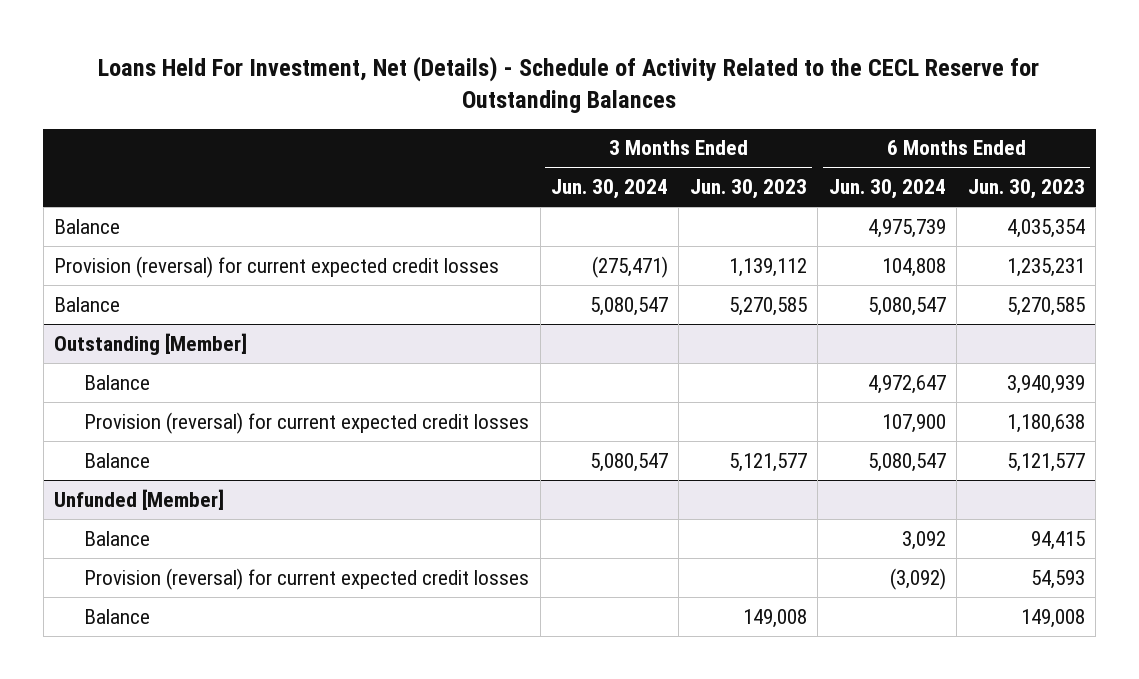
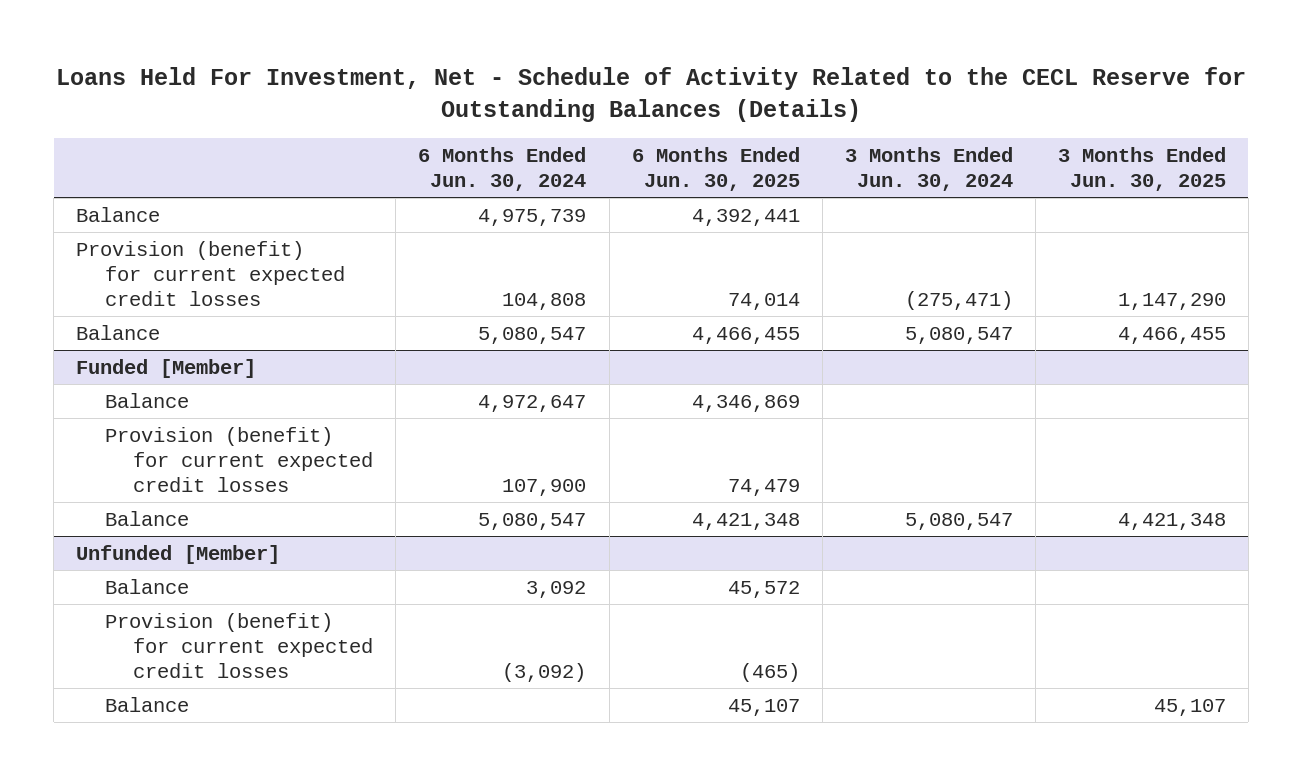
- Loans Held For Investment, Net (Details) - Schedule of Activity Related to the CECL Reserve for Outstanding Balances
+ Loans Held For Investment, Net - Schedule of Activity Related to the CECL Reserve for Outstanding Balances (Details)
- | 3 Months Ended Jun. 30, 2024 | 3 Months Ended Jun. 30, 2023 | 6 Months Ended Jun. 30, 2024 | 6 Months Ended Jun. 30, 2023
+ | 6 Months Ended Jun. 30, 2024 | 6 Months Ended Jun. 30, 2025 | 3 Months Ended Jun. 30, 2024 | 3 Months Ended Jun. 30, 2025
- Provision (reversal) for current expected credit losses | (275,471) | 1,139,112 | 104,808 | 1,235,231
+ Provision (benefit) for current expected credit losses | 104,808 | 74,014 | (275,471) | 1,147,290
- Outstanding [Member]
+ Funded [Member]
- Provision (reversal) for current expected credit losses | | | 107,900 | 1,180,638
+ Provision (benefit) for current expected credit losses | 107,900 | 74,479 | |
@ Unfunded [Member]
- Provision (reversal) for current expected credit losses | | | (3,092) | 54,593
+ Provision (benefit) for current expected credit losses | (3,092) | (465) | |

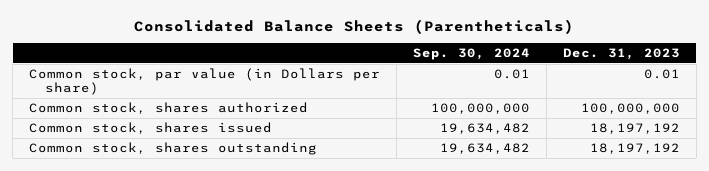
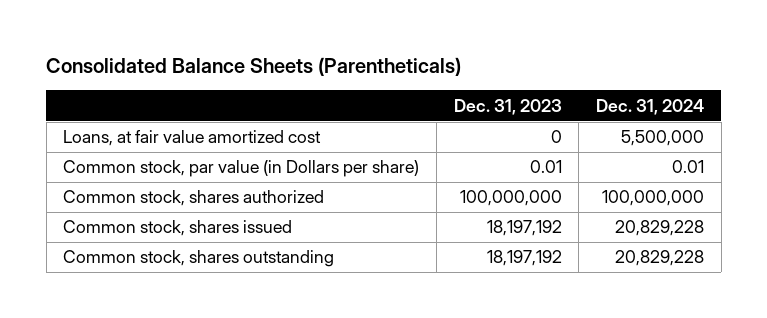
- | Sep. 30, 2024 | Dec. 31, 2023
+ | Dec. 31, 2023 | Dec. 31, 2024
+ Loans, at fair value amortized cost | 0 | 5,500,000

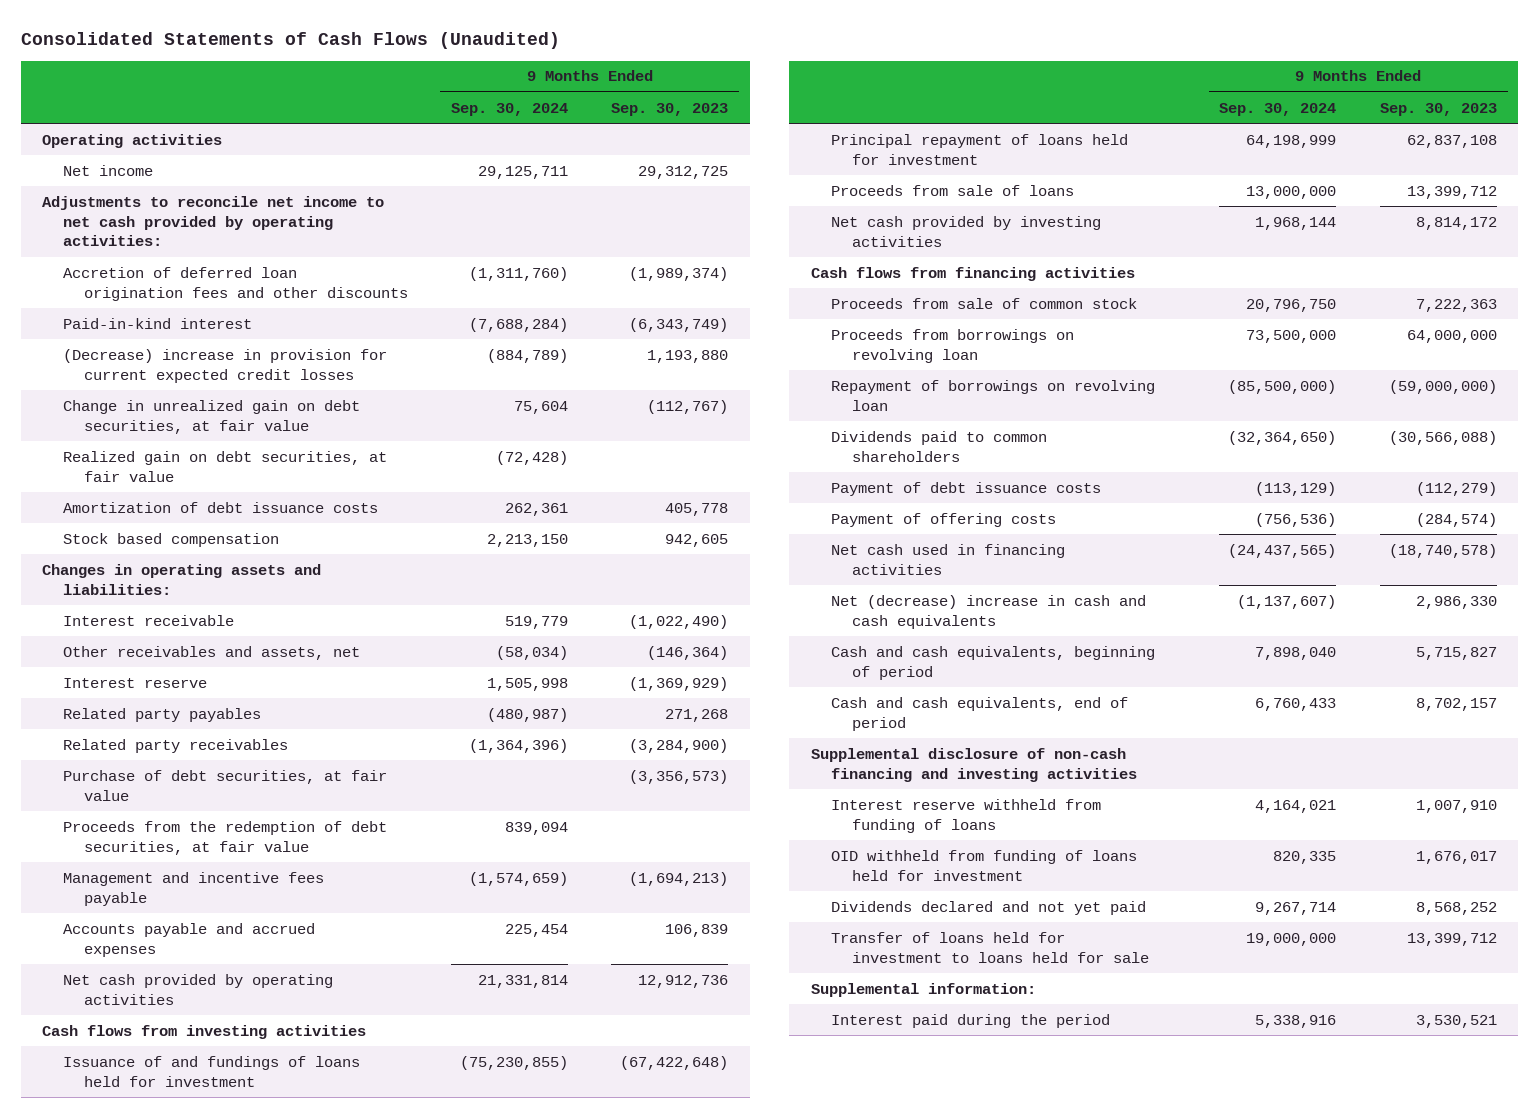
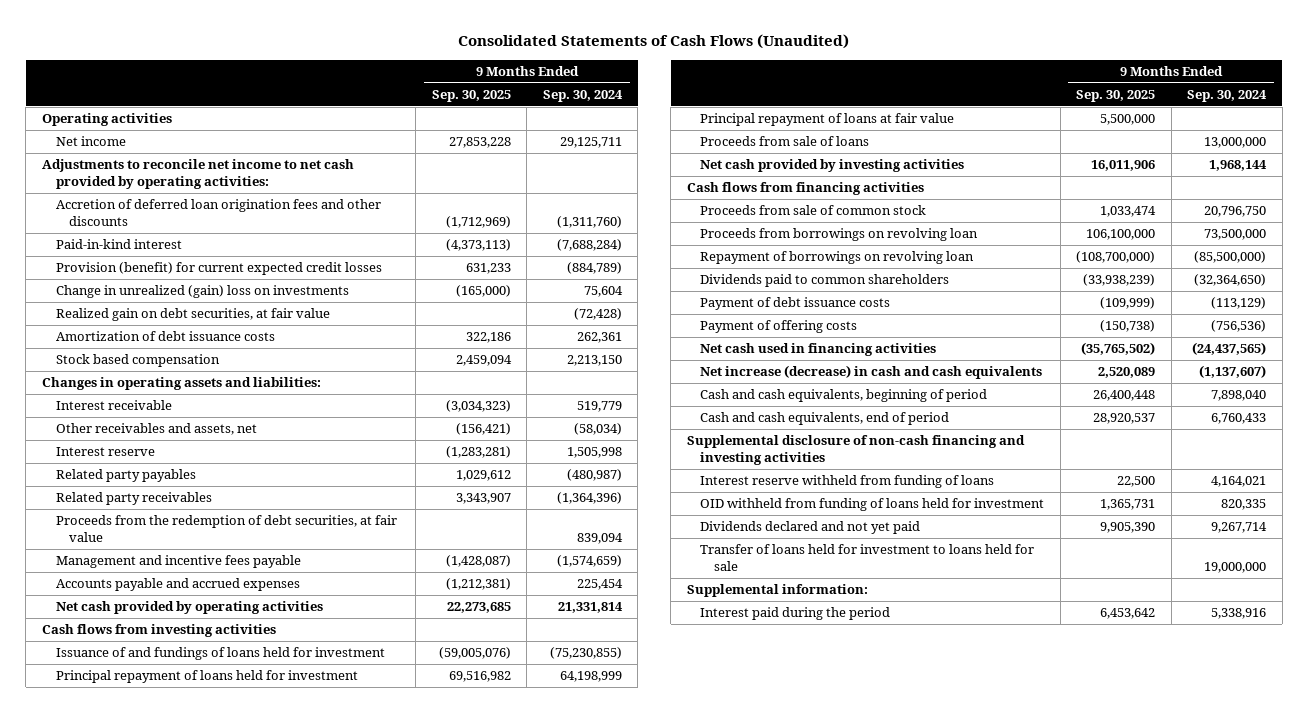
- | 9 Months Ended Sep. 30, 2024 | 9 Months Ended Sep. 30, 2023
+ | 9 Months Ended Sep. 30, 2025 | 9 Months Ended Sep. 30, 2024
- (Decrease) increase in provision for current expected credit losses | (884,789) | 1,193,880
- Change in unrealized gain on debt securities, at fair value | 75,604 | (112,767)
+ Provision (benefit) for current expected credit losses | 631,233 | (884,789)
+ Change in unrealized (gain) loss on investments | (165,000) | 75,604
- Purchase of debt securities, at fair value | | (3,356,573)
+ Principal repayment of loans at fair value | 5,500,000 |
- Net (decrease) increase in cash and cash equivalents | (1,137,607) | 2,986,330
+ Net increase (decrease) in cash and cash equivalents | 2,520,089 | (1,137,607)

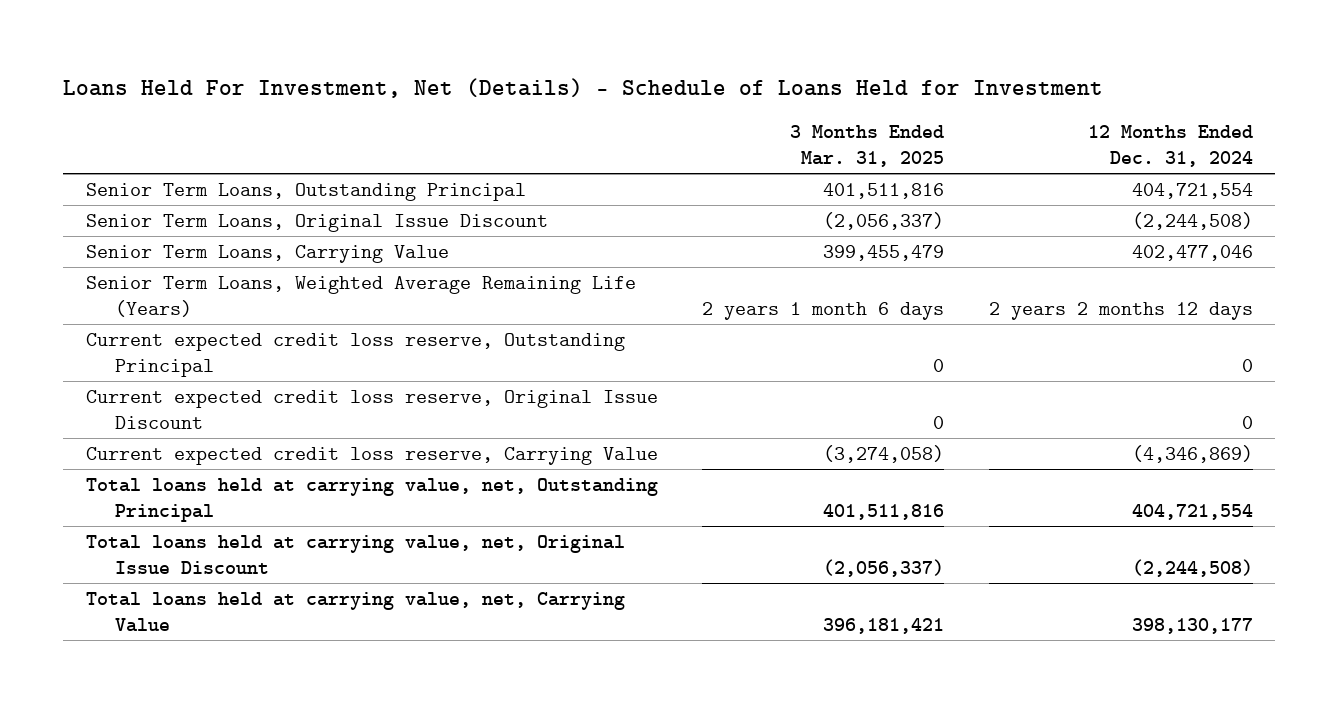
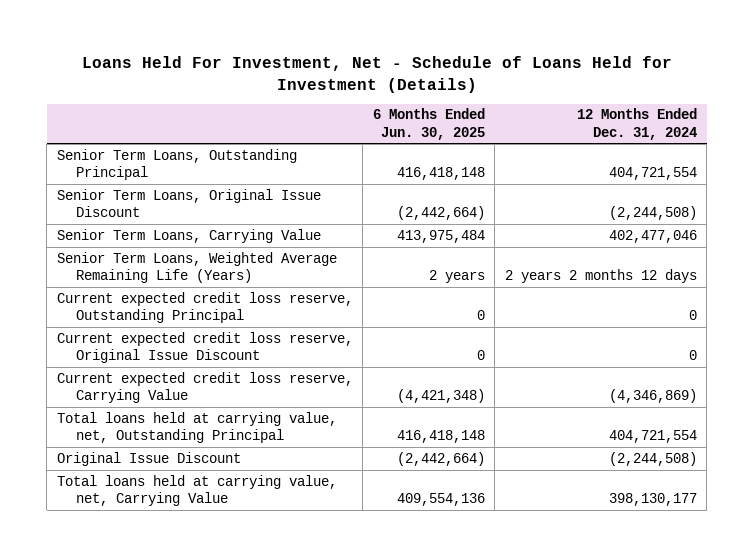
- Loans Held For Investment, Net (Details) - Schedule of Loans Held for Investment
+ Loans Held For Investment, Net - Schedule of Loans Held for Investment (Details)
- | 3 Months Ended Mar. 31, 2025 | 12 Months Ended Dec. 31, 2024
+ | 6 Months Ended Jun. 30, 2025 | 12 Months Ended Dec. 31, 2024
- Total loans held at carrying value, net, Original Issue Discount | (2,056,337) | (2,244,508)
+ Original Issue Discount | (2,442,664) | (2,244,508)

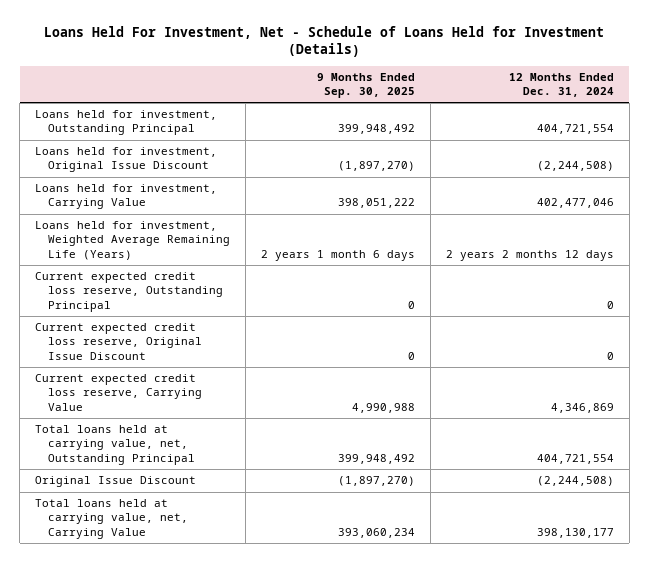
- | 6 Months Ended Jun. 30, 2025 | 12 Months Ended Dec. 31, 2024
+ | 9 Months Ended Sep. 30, 2025 | 12 Months Ended Dec. 31, 2024
- Senior Term Loans, Outstanding Principal | 416,418,148 | 404,721,554
- Senior Term Loans, Original Issue Discount | (2,442,664) | (2,244,508)
- Senior Term Loans, Carrying Value | 413,975,484 | 402,477,046
- Senior Term Loans, Weighted Average Remaining Life (Years) | 2 years | 2 years 2 months 12 days
+ Loans held for investment, Outstanding Principal | 399,948,492 | 404,721,554
+ Loans held for investment, Original Issue Discount | (1,897,270) | (2,244,508)
+ Loans held for investment, Carrying Value | 398,051,222 | 402,477,046
+ Loans held for investment, Weighted Average Remaining Life (Years) | 2 years 1 month 6 days | 2 years 2 months 12 days
- Current expected credit loss reserve, Carrying Value | (4,421,348) | (4,346,869)
+ Current expected credit loss reserve, Carrying Value | 4,990,988 | 4,346,869

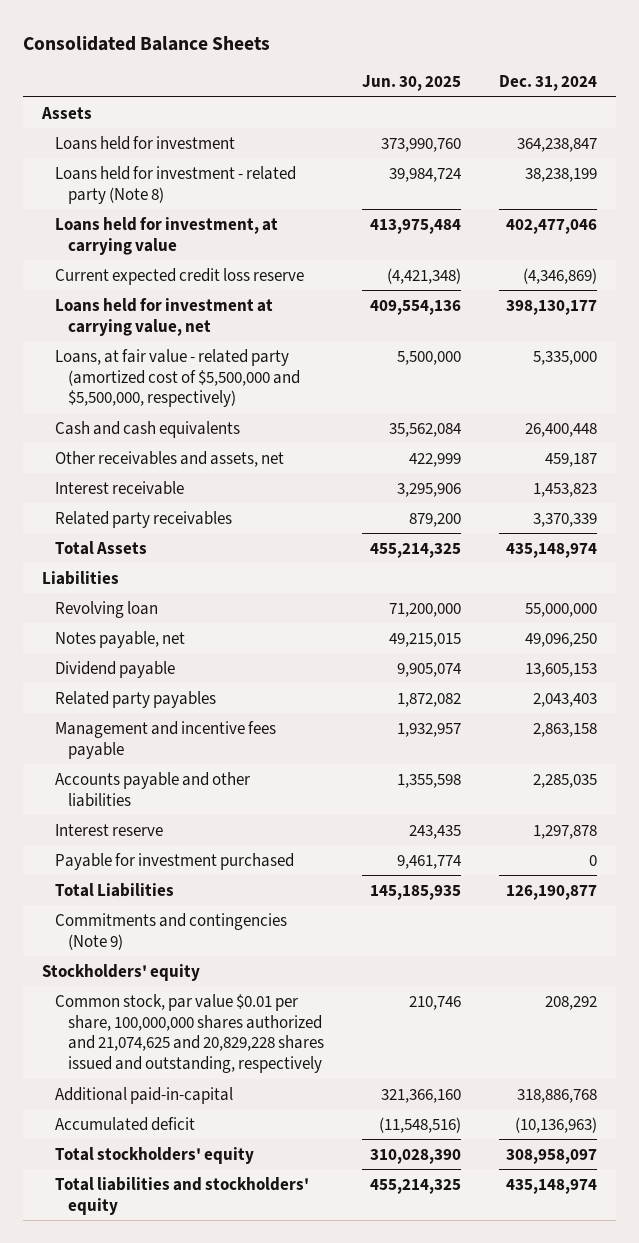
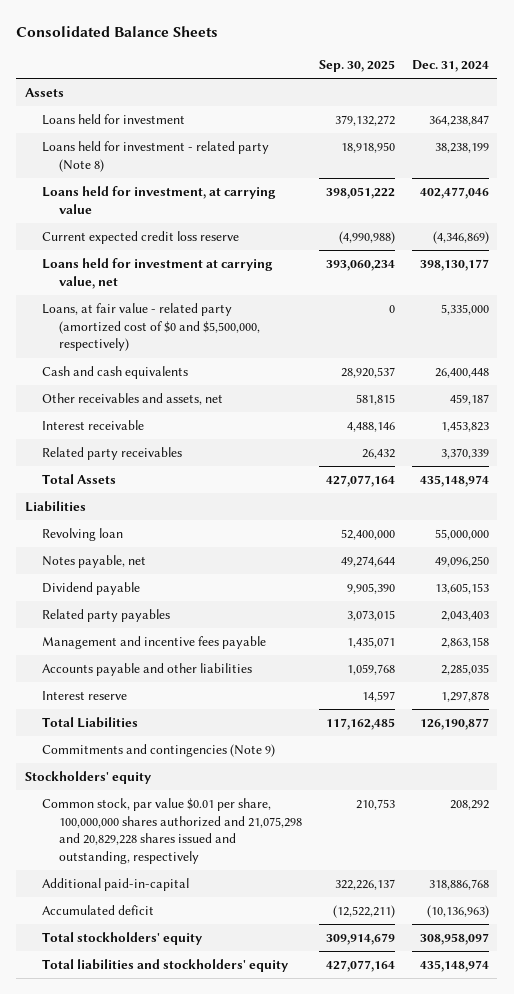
- | Jun. 30, 2025 | Dec. 31, 2024
+ | Sep. 30, 2025 | Dec. 31, 2024
- Loans, at fair value - related party (amortized cost of $5,500,000 and $5,500,000, respectively) | 5,500,000 | 5,335,000
+ Loans, at fair value - related party (amortized cost of $0 and $5,500,000, respectively) | 0 | 5,335,000
- Payable for investment purchased | 9,461,774 | 0
- Common stock, par value $0.01 per share, 100,000,000 shares authorized and 21,074,625 and 20,829,228 shares issued and outstanding, respectively | 210,746 | 208,292
+ Common stock, par value $0.01 per share, 100,000,000 shares authorized and 21,075,298 and 20,829,228 shares issued and outstanding, respectively | 210,753 | 208,292

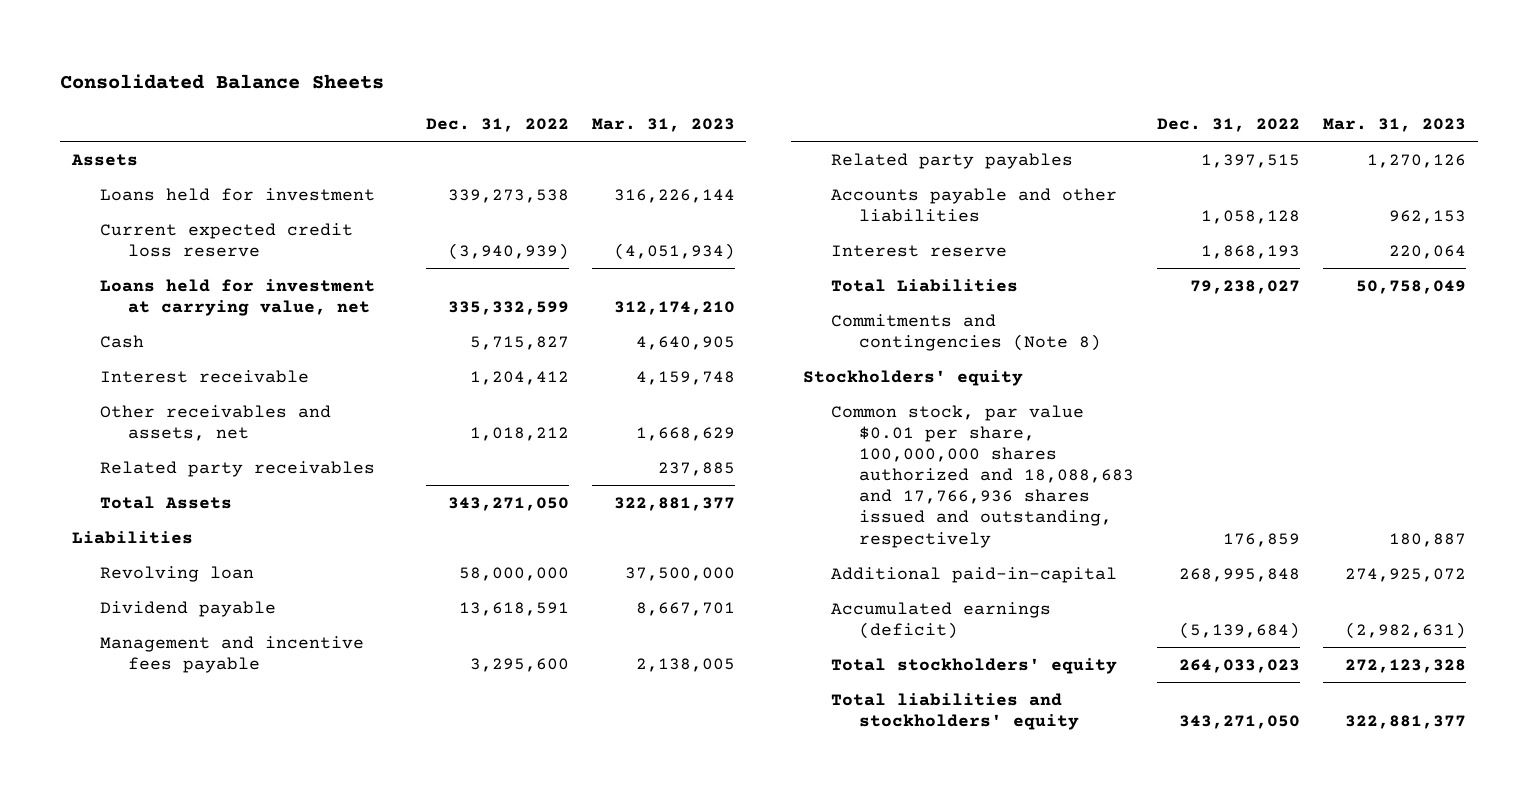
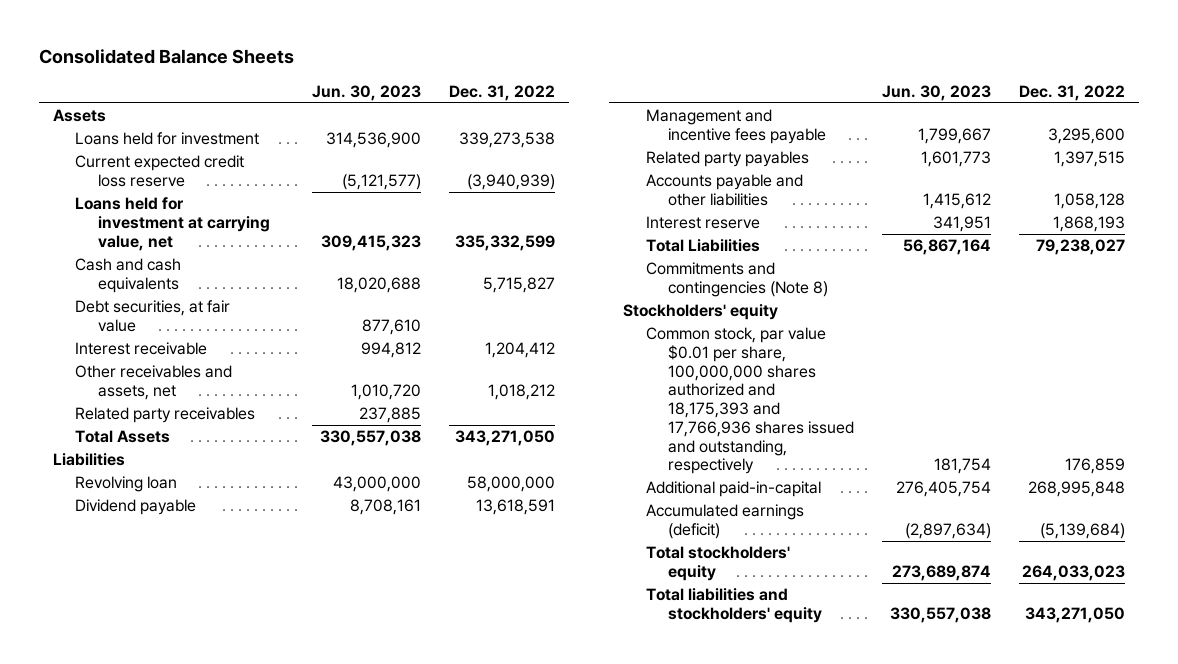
- | Dec. 31, 2022 | Mar. 31, 2023
+ | Jun. 30, 2023 | Dec. 31, 2022
- Cash | 5,715,827 | 4,640,905
+ Cash and cash equivalents | 18,020,688 | 5,715,827
+ Debt securities, at fair value | 877,610 |
- Common stock, par value $0.01 per share, 100,000,000 shares authorized and 18,088,683 and 17,766,936 shares issued and outstanding, respectively | 176,859 | 180,887
+ Common stock, par value $0.01 per share, 100,000,000 shares authorized and 18,175,393 and 17,766,936 shares issued and outstanding, respectively | 181,754 | 176,859

